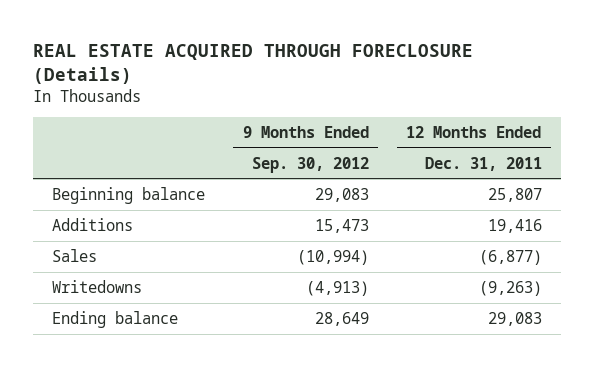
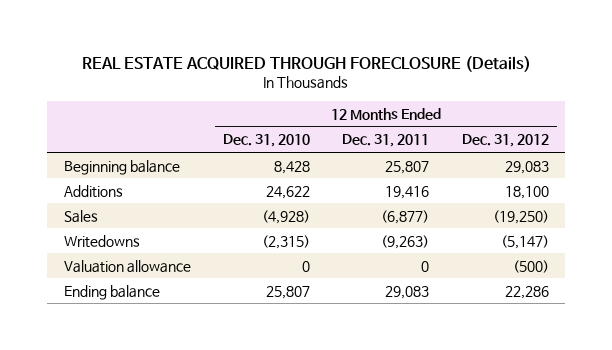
- | 9 Months Ended Sep. 30, 2012 | 12 Months Ended Dec. 31, 2011
+ | 12 Months Ended Dec. 31, 2010 | 12 Months Ended Dec. 31, 2011 | 12 Months Ended Dec. 31, 2012
+ Valuation allowance | 0 | 0 | (500)

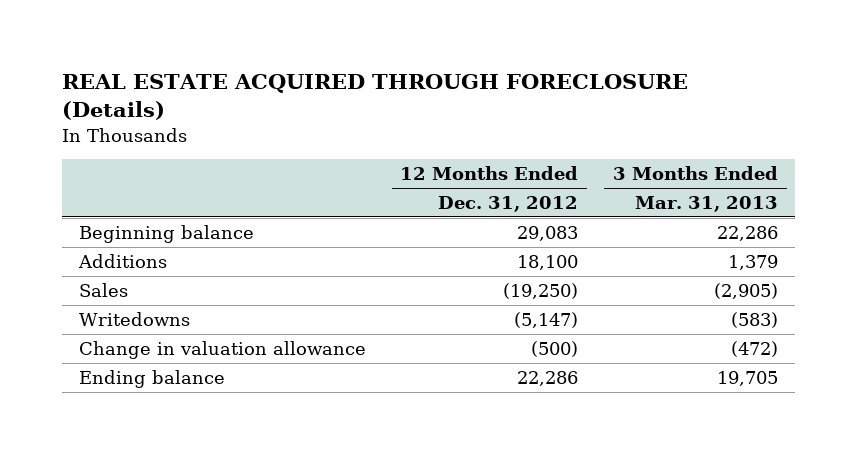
- | 12 Months Ended Dec. 31, 2010 | 12 Months Ended Dec. 31, 2011 | 12 Months Ended Dec. 31, 2012
+ | 12 Months Ended Dec. 31, 2012 | 3 Months Ended Mar. 31, 2013
- Valuation allowance | 0 | 0 | (500)
+ Change in valuation allowance | (500) | (472)

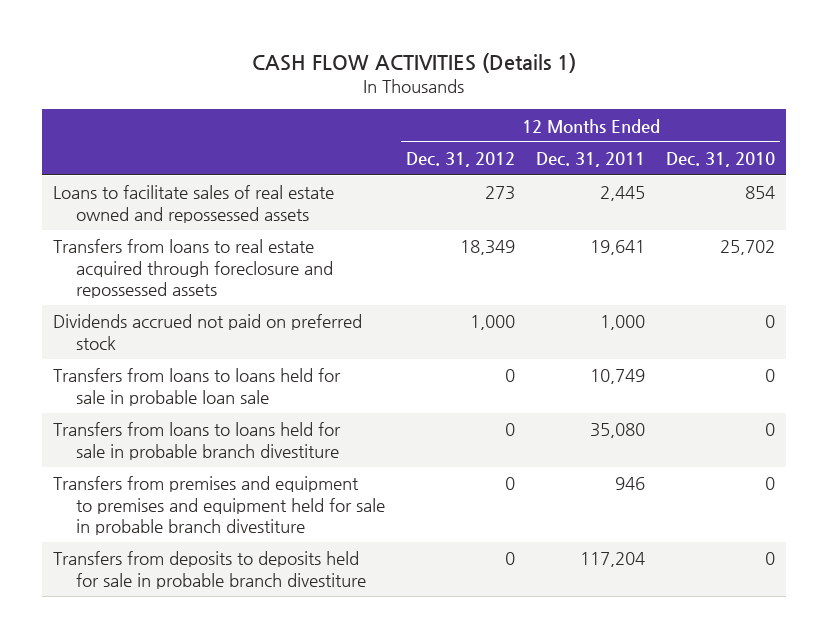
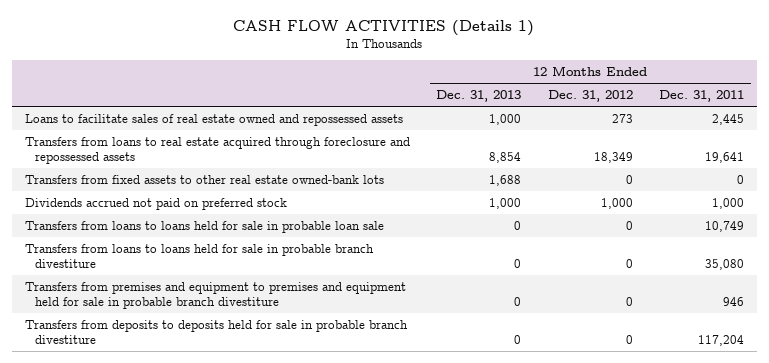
- | 12 Months Ended Dec. 31, 2012 | 12 Months Ended Dec. 31, 2011 | 12 Months Ended Dec. 31, 2010
+ | 12 Months Ended Dec. 31, 2013 | 12 Months Ended Dec. 31, 2012 | 12 Months Ended Dec. 31, 2011
+ Transfers from fixed assets to other real estate owned-bank lots | 1,688 | 0 | 0

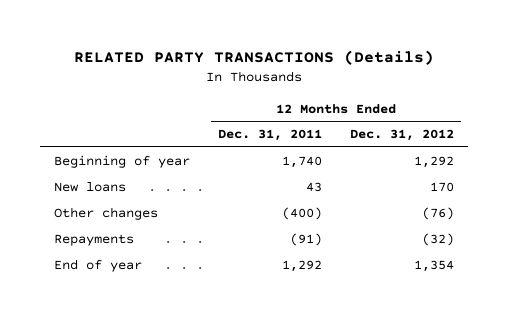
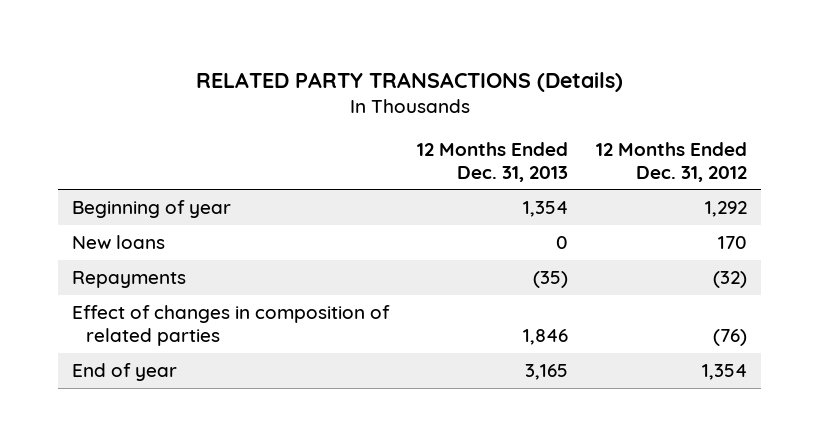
- | 12 Months Ended Dec. 31, 2011 | 12 Months Ended Dec. 31, 2012
+ | 12 Months Ended Dec. 31, 2013 | 12 Months Ended Dec. 31, 2012
- Other changes | (400) | (76)
+ Effect of changes in composition of related parties | 1,846 | (76)

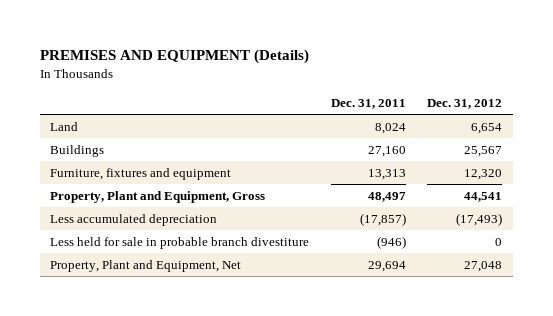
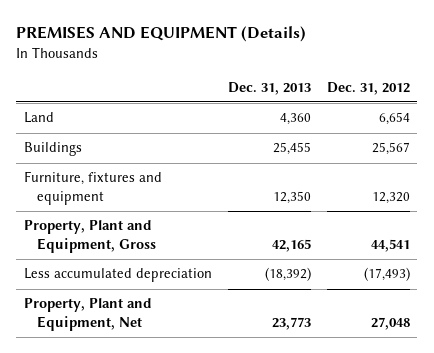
- | Dec. 31, 2011 | Dec. 31, 2012
+ | Dec. 31, 2013 | Dec. 31, 2012
- Less held for sale in probable branch divestiture | (946) | 0

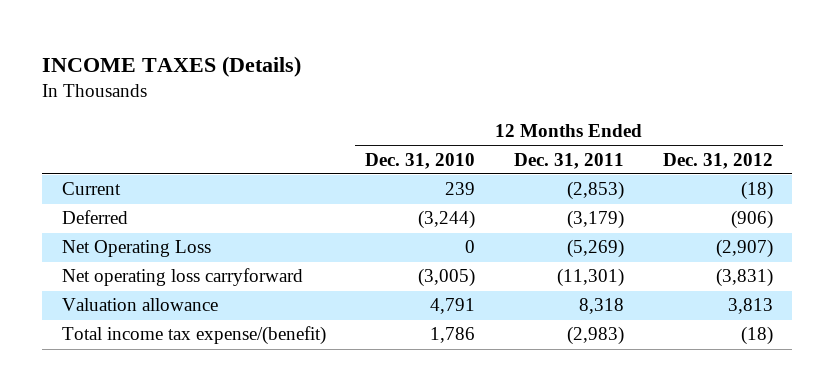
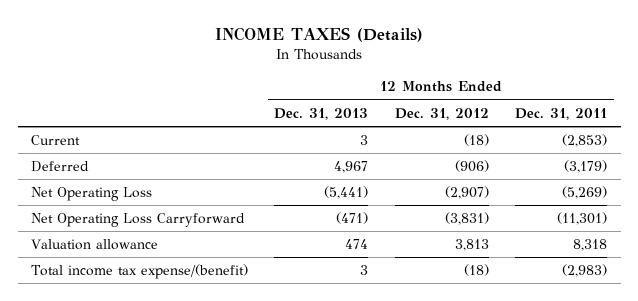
- | 12 Months Ended Dec. 31, 2010 | 12 Months Ended Dec. 31, 2011 | 12 Months Ended Dec. 31, 2012
+ | 12 Months Ended Dec. 31, 2013 | 12 Months Ended Dec. 31, 2012 | 12 Months Ended Dec. 31, 2011
- Net operating loss carryforward | (3,005) | (11,301) | (3,831)
+ Net Operating Loss Carryforward | (471) | (3,831) | (11,301)

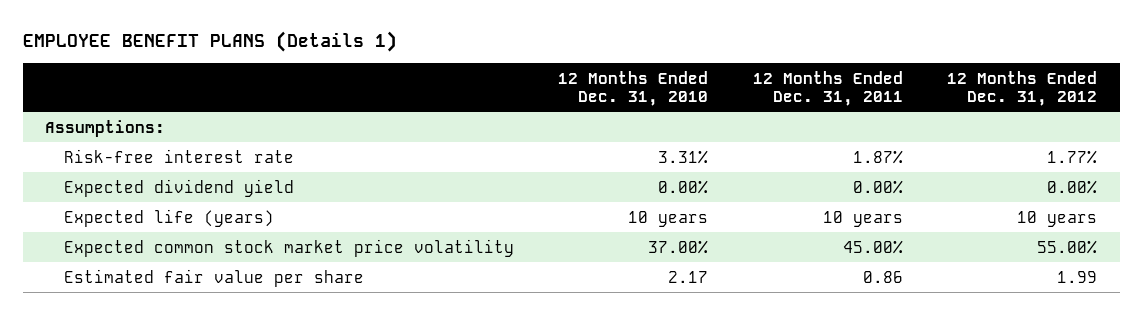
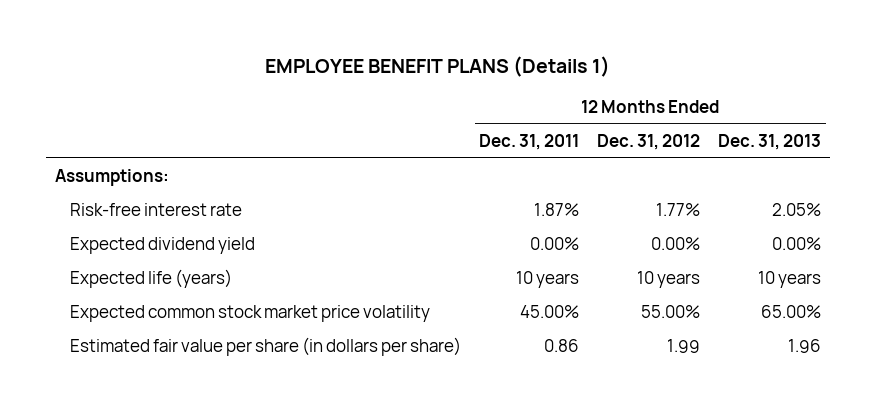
- | 12 Months Ended Dec. 31, 2010 | 12 Months Ended Dec. 31, 2011 | 12 Months Ended Dec. 31, 2012
+ | 12 Months Ended Dec. 31, 2011 | 12 Months Ended Dec. 31, 2012 | 12 Months Ended Dec. 31, 2013
- Estimated fair value per share | 2.17 | 0.86 | 1.99
+ Estimated fair value per share (in dollars per share) | 0.86 | 1.99 | 1.96

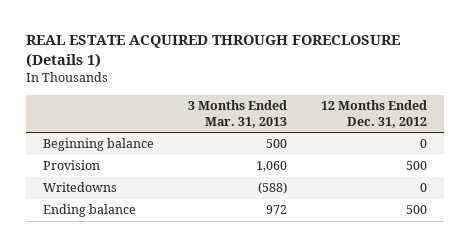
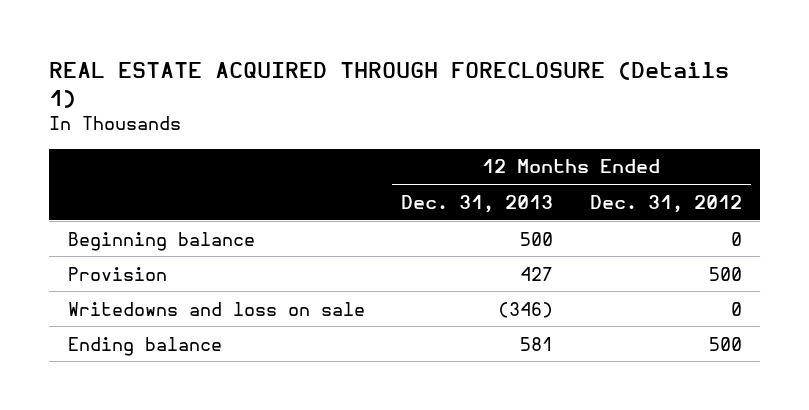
- | 3 Months Ended Mar. 31, 2013 | 12 Months Ended Dec. 31, 2012
+ | 12 Months Ended Dec. 31, 2013 | 12 Months Ended Dec. 31, 2012
- Writedowns | (588) | 0
+ Writedowns and loss on sale | (346) | 0

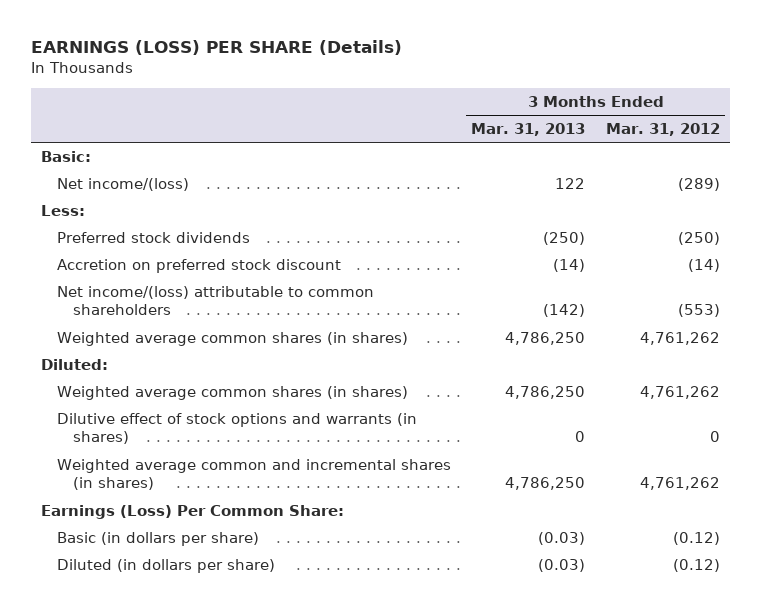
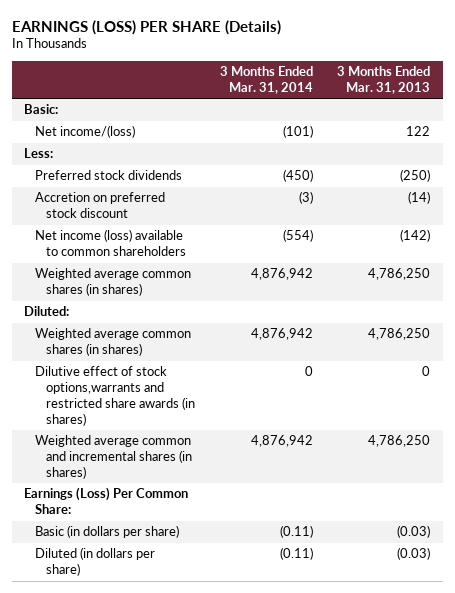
- | 3 Months Ended Mar. 31, 2013 | 3 Months Ended Mar. 31, 2012
+ | 3 Months Ended Mar. 31, 2014 | 3 Months Ended Mar. 31, 2013
- Net income/(loss) attributable to common shareholders | (142) | (553)
+ Net income (loss) available to common shareholders | (554) | (142)
- Dilutive effect of stock options and warrants (in shares) | 0 | 0
+ Dilutive effect of stock options,warrants and restricted share awards (in shares) | 0 | 0

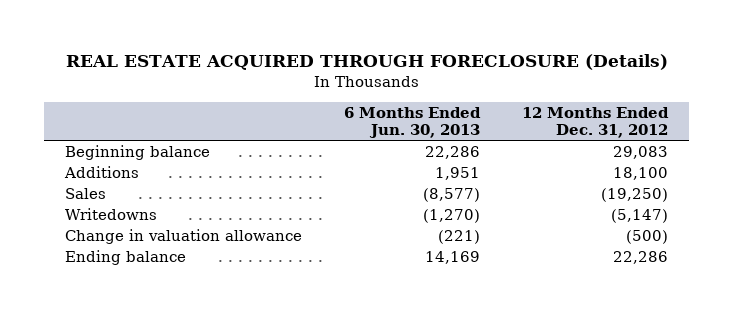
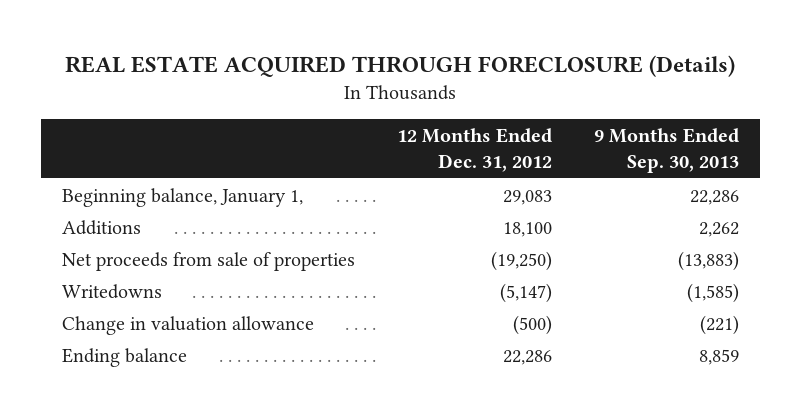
- | 6 Months Ended Jun. 30, 2013 | 12 Months Ended Dec. 31, 2012
+ | 12 Months Ended Dec. 31, 2012 | 9 Months Ended Sep. 30, 2013
- Beginning balance | 22,286 | 29,083
+ Beginning balance, January 1, | 29,083 | 22,286
- Sales | (8,577) | (19,250)
+ Net proceeds from sale of properties | (19,250) | (13,883)

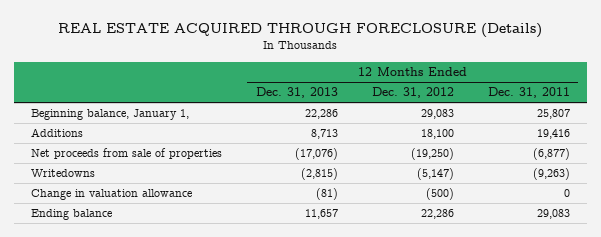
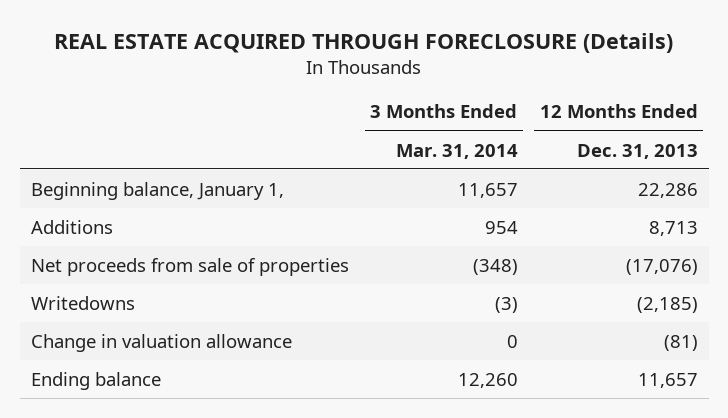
- | 12 Months Ended Dec. 31, 2013 | 12 Months Ended Dec. 31, 2012 | 12 Months Ended Dec. 31, 2011
+ | 3 Months Ended Mar. 31, 2014 | 12 Months Ended Dec. 31, 2013
- Writedowns | (2,815) | (5,147) | (9,263)
+ Writedowns | (3) | (2,185)

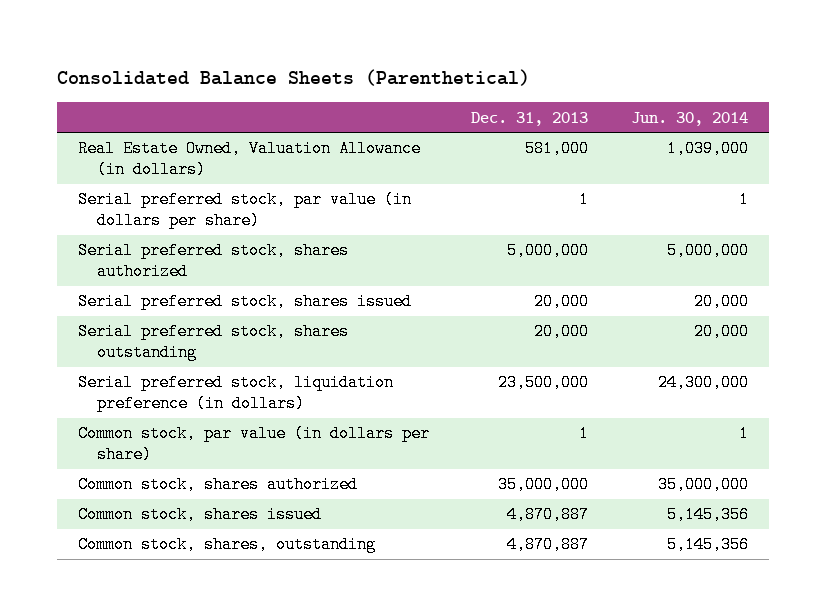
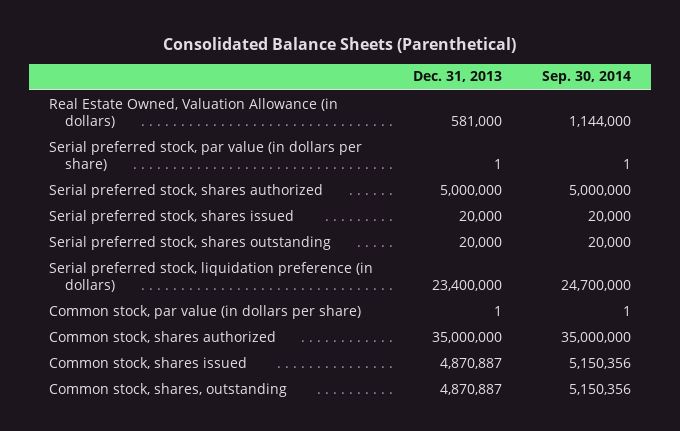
- | Dec. 31, 2013 | Jun. 30, 2014
+ | Dec. 31, 2013 | Sep. 30, 2014
- Serial preferred stock, liquidation preference (in dollars) | 23,500,000 | 24,300,000
+ Serial preferred stock, liquidation preference (in dollars) | 23,400,000 | 24,700,000

